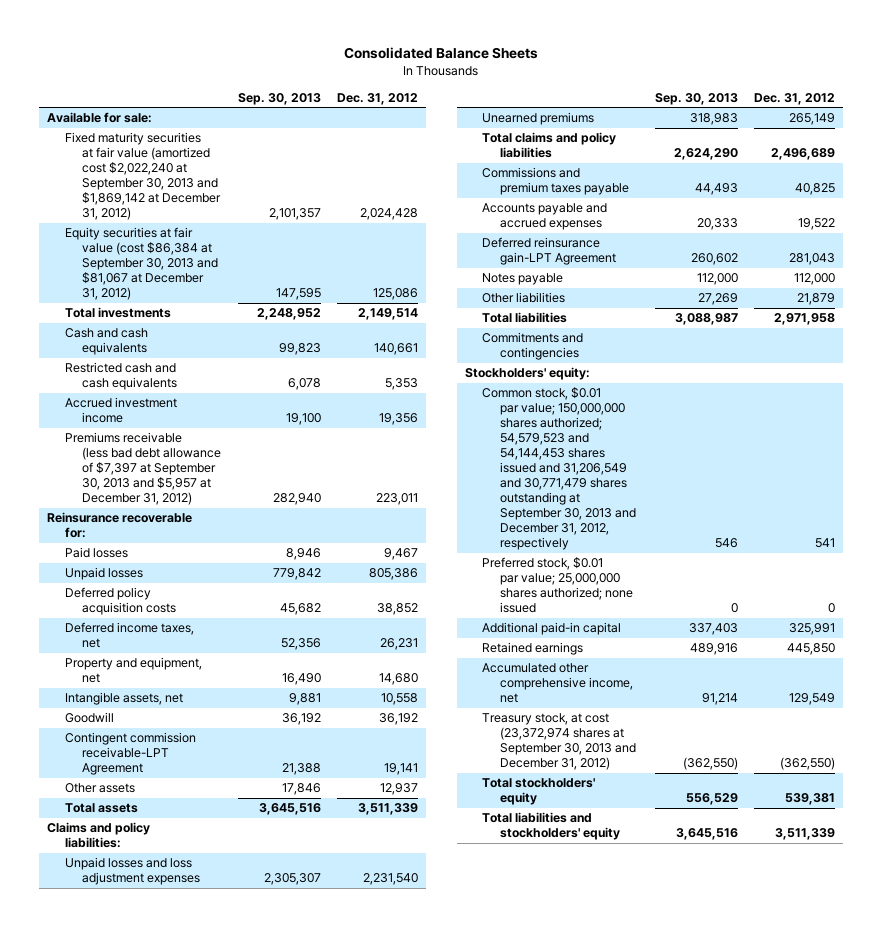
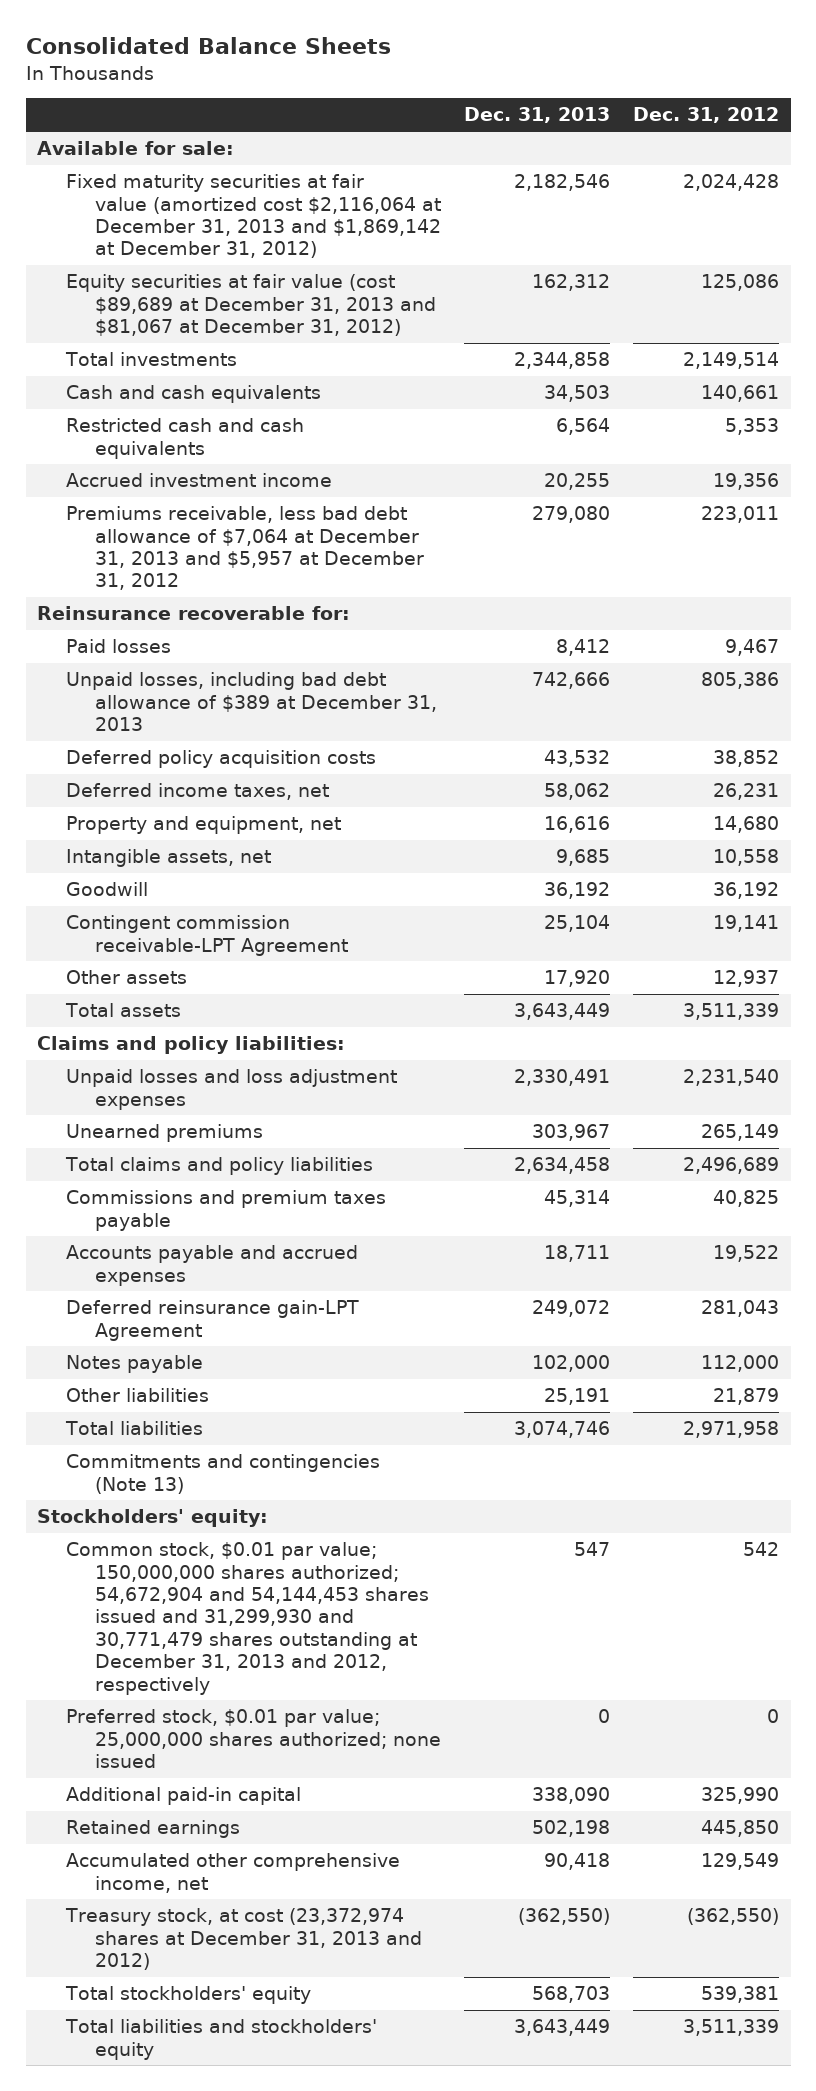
- | Sep. 30, 2013 | Dec. 31, 2012
+ | Dec. 31, 2013 | Dec. 31, 2012
- Fixed maturity securities at fair value (amortized cost $2,022,240 at September 30, 2013 and $1,869,142 at December 31, 2012) | 2,101,357 | 2,024,428
- Equity securities at fair value (cost $86,384 at September 30, 2013 and $81,067 at December 31, 2012) | 147,595 | 125,086
+ Fixed maturity securities at fair value (amortized cost $2,116,064 at December 31, 2013 and $1,869,142 at December 31, 2012) | 2,182,546 | 2,024,428
+ Equity securities at fair value (cost $89,689 at December 31, 2013 and $81,067 at December 31, 2012) | 162,312 | 125,086
- Premiums receivable (less bad debt allowance of $7,397 at September 30, 2013 and $5,957 at December 31, 2012) | 282,940 | 223,011
+ Premiums receivable, less bad debt allowance of $7,064 at December 31, 2013 and $5,957 at December 31, 2012 | 279,080 | 223,011
- Unpaid losses | 779,842 | 805,386
+ Unpaid losses, including bad debt allowance of $389 at December 31, 2013 | 742,666 | 805,386
- Commitments and contingencies
+ Commitments and contingencies (Note 13)
- Common stock, $0.01 par value; 150,000,000 shares authorized; 54,579,523 and 54,144,453 shares issued and 31,206,549 and 30,771,479 shares outstanding at September 30, 2013 and December 31, 2012, respectively | 546 | 541
+ Common stock, $0.01 par value; 150,000,000 shares authorized; 54,672,904 and 54,144,453 shares issued and 31,299,930 and 30,771,479 shares outstanding at December 31, 2013 and 2012, respectively | 547 | 542
- Additional paid-in capital | 337,403 | 325,991
+ Additional paid-in capital | 338,090 | 325,990
- Treasury stock, at cost (23,372,974 shares at September 30, 2013 and December 31, 2012) | (362,550) | (362,550)
+ Treasury stock, at cost (23,372,974 shares at December 31, 2013 and 2012) | (362,550) | (362,550)

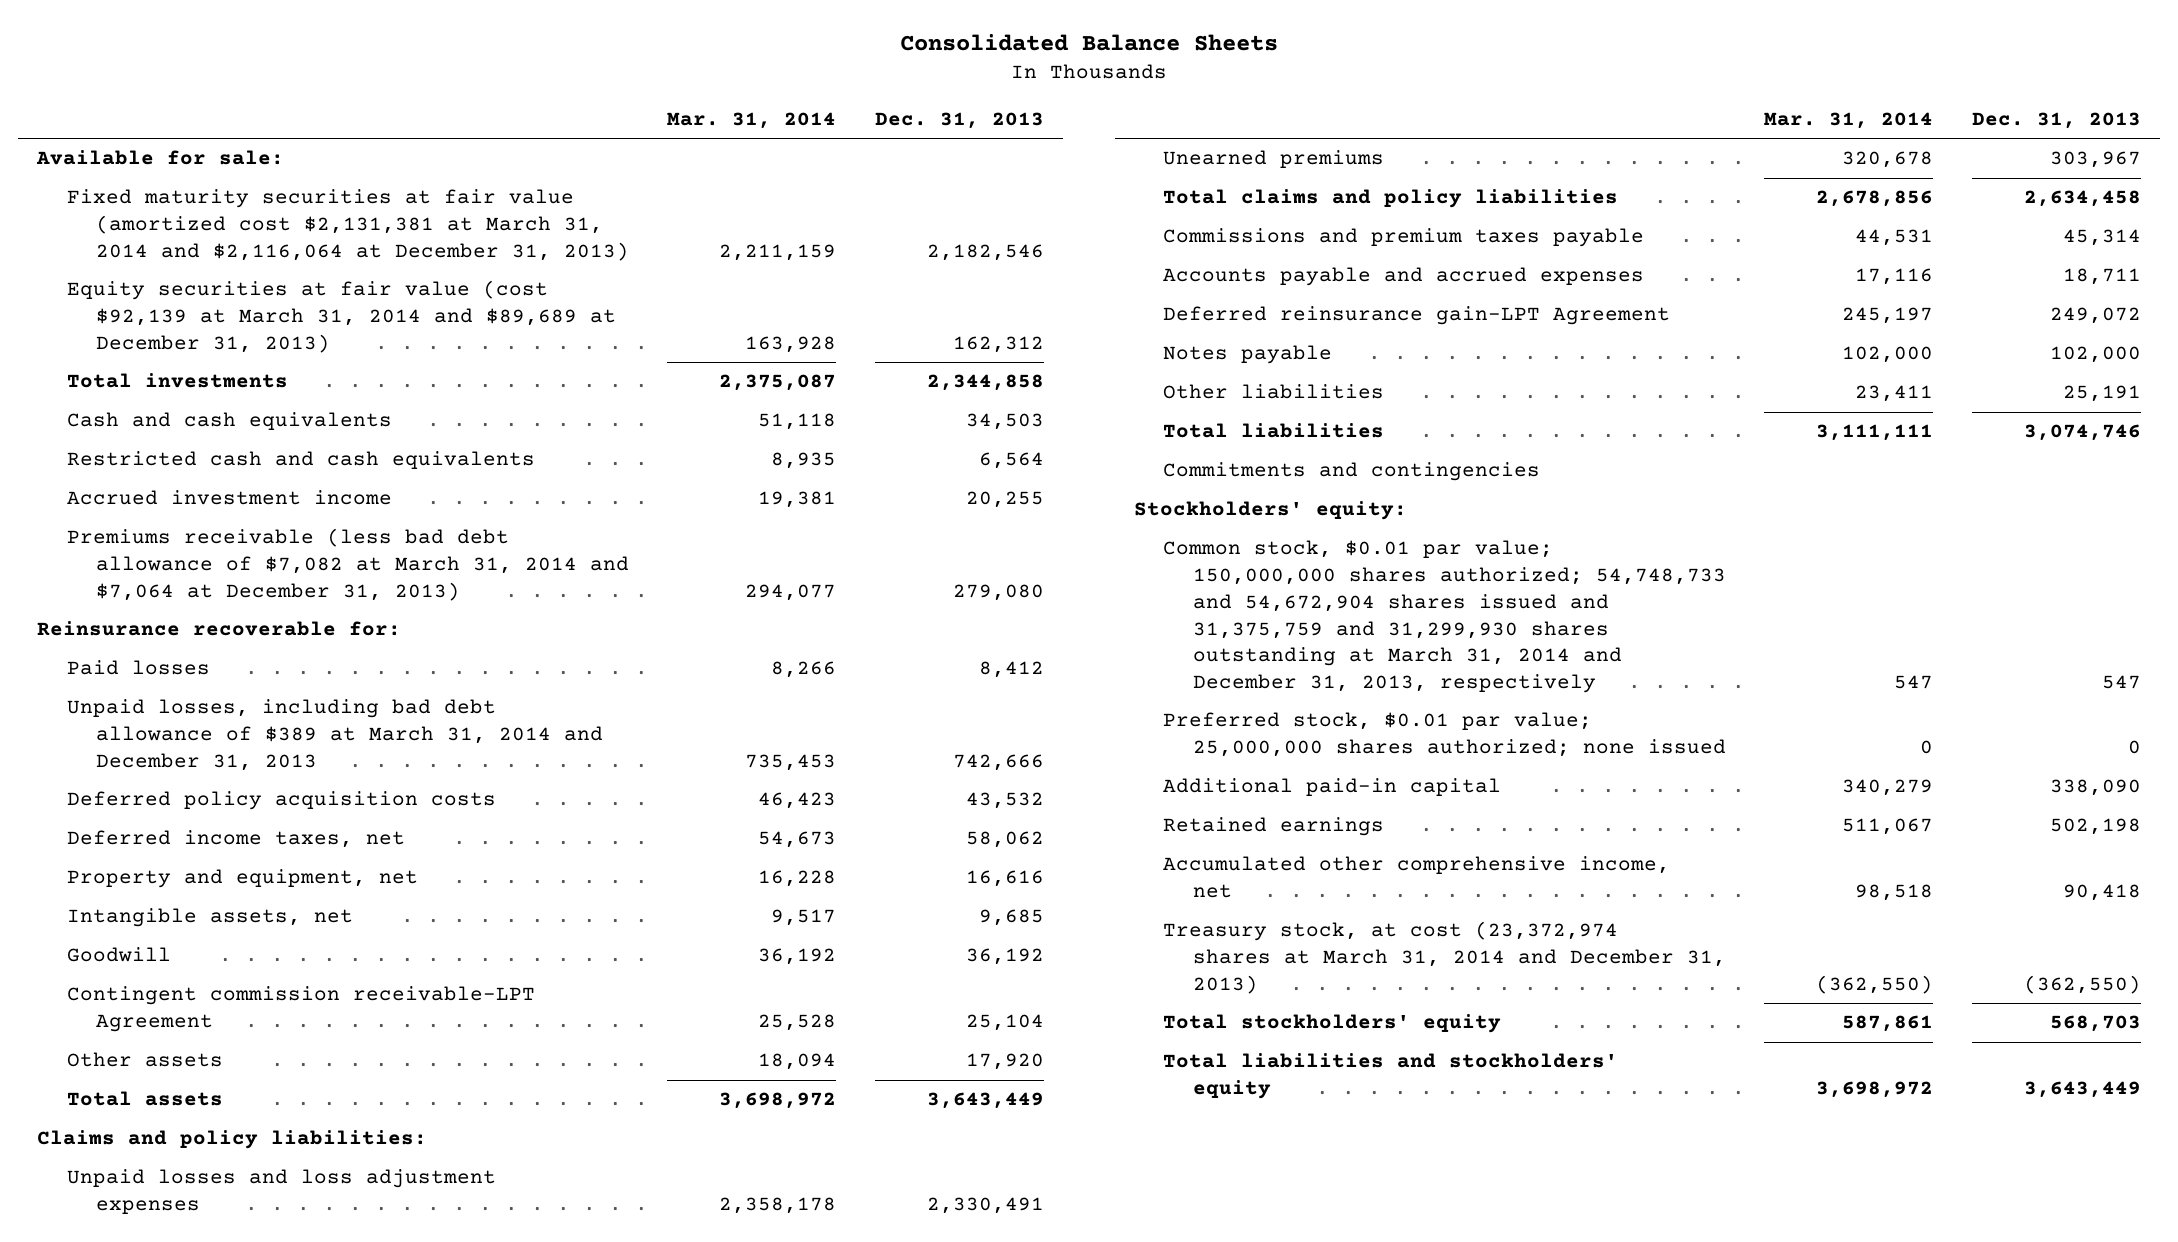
- | Dec. 31, 2013 | Dec. 31, 2012
+ | Mar. 31, 2014 | Dec. 31, 2013
- Fixed maturity securities at fair value (amortized cost $2,116,064 at December 31, 2013 and $1,869,142 at December 31, 2012) | 2,182,546 | 2,024,428
- Equity securities at fair value (cost $89,689 at December 31, 2013 and $81,067 at December 31, 2012) | 162,312 | 125,086
+ Fixed maturity securities at fair value (amortized cost $2,131,381 at March 31, 2014 and $2,116,064 at December 31, 2013) | 2,211,159 | 2,182,546
+ Equity securities at fair value (cost $92,139 at March 31, 2014 and $89,689 at December 31, 2013) | 163,928 | 162,312
- Premiums receivable, less bad debt allowance of $7,064 at December 31, 2013 and $5,957 at December 31, 2012 | 279,080 | 223,011
+ Premiums receivable (less bad debt allowance of $7,082 at March 31, 2014 and $7,064 at December 31, 2013) | 294,077 | 279,080
- Unpaid losses, including bad debt allowance of $389 at December 31, 2013 | 742,666 | 805,386
+ Unpaid losses, including bad debt allowance of $389 at March 31, 2014 and December 31, 2013 | 735,453 | 742,666
- Commitments and contingencies (Note 13)
+ Commitments and contingencies
- Common stock, $0.01 par value; 150,000,000 shares authorized; 54,672,904 and 54,144,453 shares issued and 31,299,930 and 30,771,479 shares outstanding at December 31, 2013 and 2012, respectively | 547 | 542
+ Common stock, $0.01 par value; 150,000,000 shares authorized; 54,748,733 and 54,672,904 shares issued and 31,375,759 and 31,299,930 shares outstanding at March 31, 2014 and December 31, 2013, respectively | 547 | 547
- Treasury stock, at cost (23,372,974 shares at December 31, 2013 and 2012) | (362,550) | (362,550)
+ Treasury stock, at cost (23,372,974 shares at March 31, 2014 and December 31, 2013) | (362,550) | (362,550)

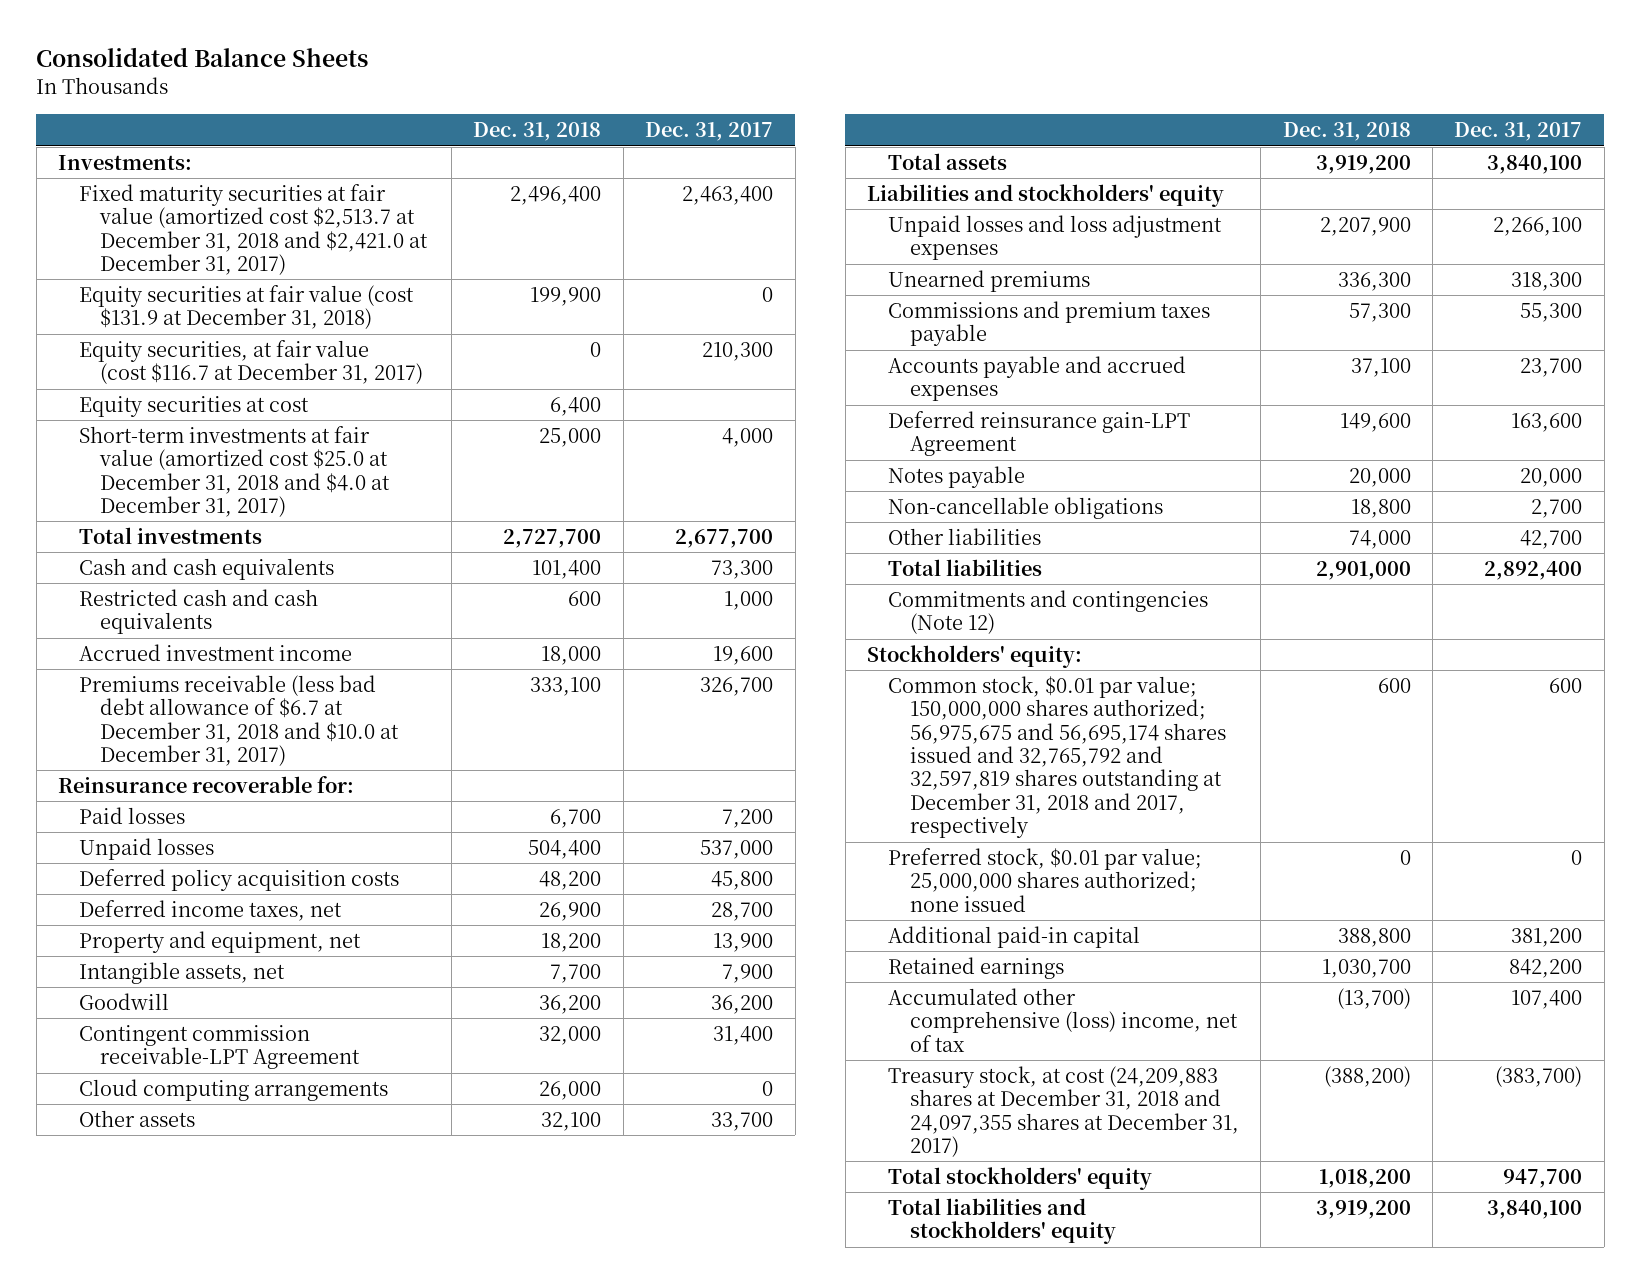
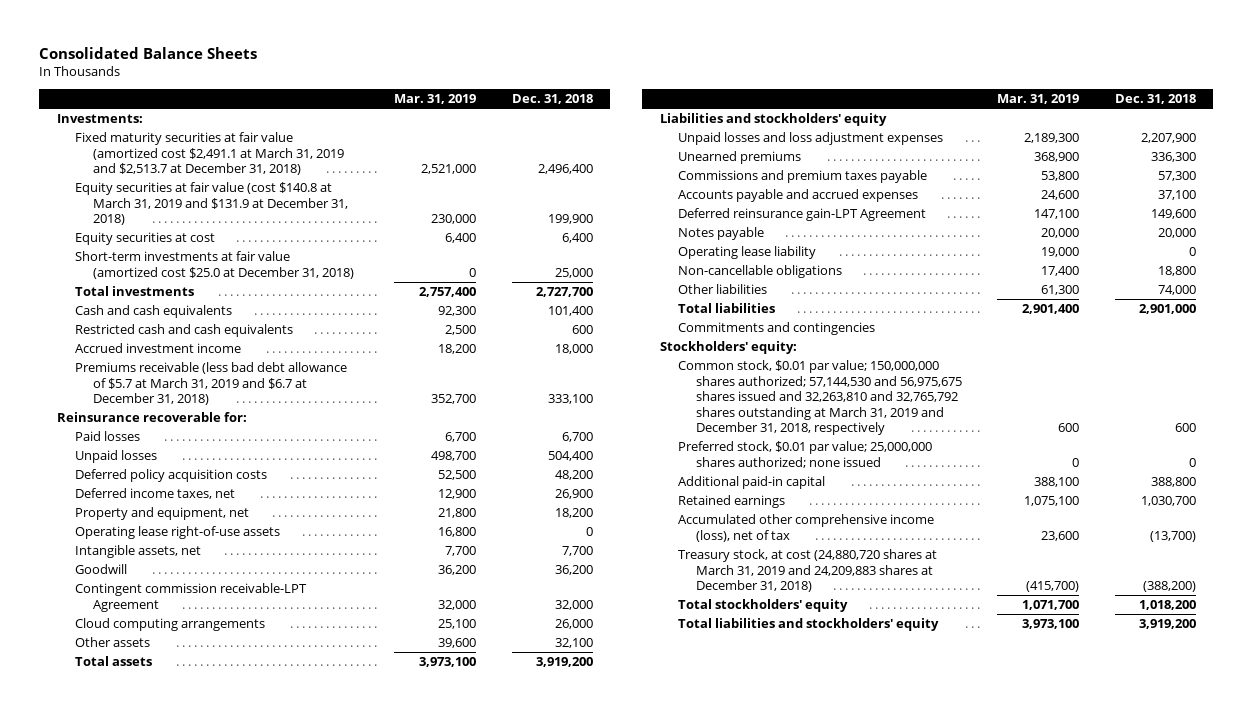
- | Dec. 31, 2018 | Dec. 31, 2017
+ | Mar. 31, 2019 | Dec. 31, 2018
- Fixed maturity securities at fair value (amortized cost $2,513.7 at December 31, 2018 and $2,421.0 at December 31, 2017) | 2,496,400 | 2,463,400
- Equity securities at fair value (cost $131.9 at December 31, 2018) | 199,900 | 0
- Equity securities, at fair value (cost $116.7 at December 31, 2017) | 0 | 210,300
+ Fixed maturity securities at fair value (amortized cost $2,491.1 at March 31, 2019 and $2,513.7 at December 31, 2018) | 2,521,000 | 2,496,400
+ Equity securities at fair value (cost $140.8 at March 31, 2019 and $131.9 at December 31, 2018) | 230,000 | 199,900
- Short-term investments at fair value (amortized cost $25.0 at December 31, 2018 and $4.0 at December 31, 2017) | 25,000 | 4,000
+ Short-term investments at fair value (amortized cost $25.0 at December 31, 2018) | 0 | 25,000
- Premiums receivable (less bad debt allowance of $6.7 at December 31, 2018 and $10.0 at December 31, 2017) | 333,100 | 326,700
+ Premiums receivable (less bad debt allowance of $5.7 at March 31, 2019 and $6.7 at December 31, 2018) | 352,700 | 333,100
+ Operating lease right-of-use assets | 16,800 | 0
+ Operating lease liability | 19,000 | 0
- Commitments and contingencies (Note 12)
+ Commitments and contingencies
- Common stock, $0.01 par value; 150,000,000 shares authorized; 56,975,675 and 56,695,174 shares issued and 32,765,792 and 32,597,819 shares outstanding at December 31, 2018 and 2017, respectively | 600 | 600
+ Common stock, $0.01 par value; 150,000,000 shares authorized; 57,144,530 and 56,975,675 shares issued and 32,263,810 and 32,765,792 shares outstanding at March 31, 2019 and December 31, 2018, respectively | 600 | 600
- Accumulated other comprehensive (loss) income, net of tax | (13,700) | 107,400
- Treasury stock, at cost (24,209,883 shares at December 31, 2018 and 24,097,355 shares at December 31, 2017) | (388,200) | (383,700)
+ Accumulated other comprehensive income (loss), net of tax | 23,600 | (13,700)
+ Treasury stock, at cost (24,880,720 shares at March 31, 2019 and 24,209,883 shares at December 31, 2018) | (415,700) | (388,200)

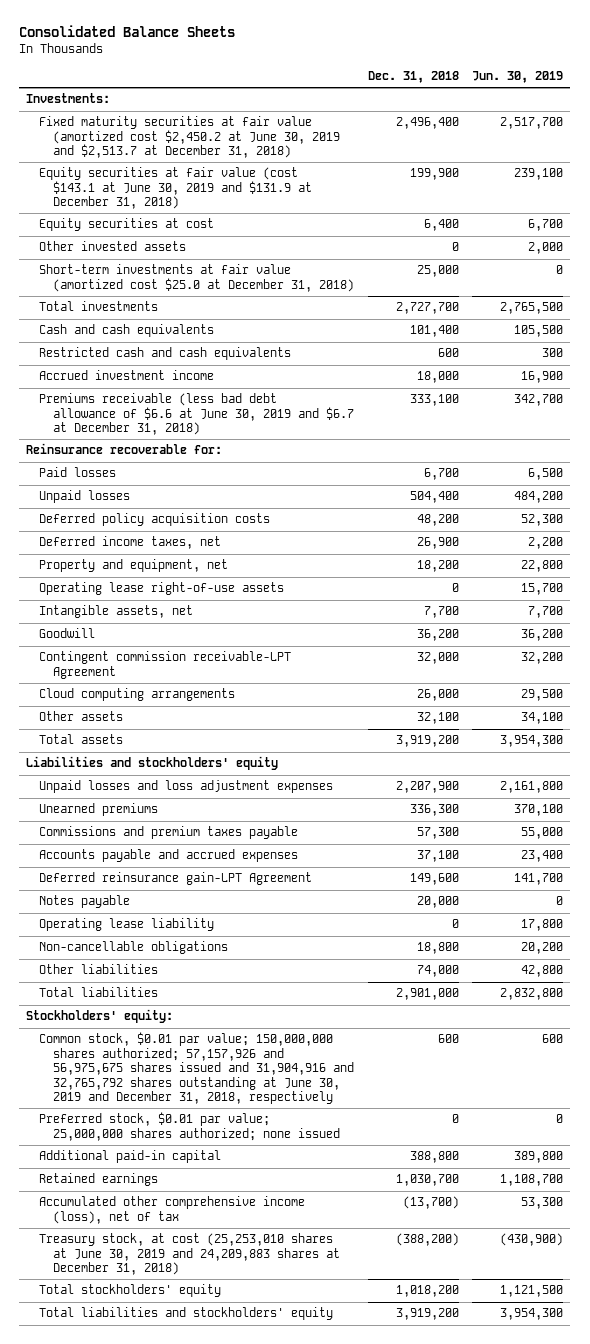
- | Mar. 31, 2019 | Dec. 31, 2018
+ | Dec. 31, 2018 | Jun. 30, 2019
- Fixed maturity securities at fair value (amortized cost $2,491.1 at March 31, 2019 and $2,513.7 at December 31, 2018) | 2,521,000 | 2,496,400
- Equity securities at fair value (cost $140.8 at March 31, 2019 and $131.9 at December 31, 2018) | 230,000 | 199,900
+ Fixed maturity securities at fair value (amortized cost $2,450.2 at June 30, 2019 and $2,513.7 at December 31, 2018) | 2,496,400 | 2,517,700
+ Equity securities at fair value (cost $143.1 at June 30, 2019 and $131.9 at December 31, 2018) | 199,900 | 239,100
+ Other invested assets | 0 | 2,000
- Premiums receivable (less bad debt allowance of $5.7 at March 31, 2019 and $6.7 at December 31, 2018) | 352,700 | 333,100
+ Premiums receivable (less bad debt allowance of $6.6 at June 30, 2019 and $6.7 at December 31, 2018) | 333,100 | 342,700
- Commitments and contingencies
- Common stock, $0.01 par value; 150,000,000 shares authorized; 57,144,530 and 56,975,675 shares issued and 32,263,810 and 32,765,792 shares outstanding at March 31, 2019 and December 31, 2018, respectively | 600 | 600
+ Common stock, $0.01 par value; 150,000,000 shares authorized; 57,157,926 and 56,975,675 shares issued and 31,904,916 and 32,765,792 shares outstanding at June 30, 2019 and December 31, 2018, respectively | 600 | 600
- Treasury stock, at cost (24,880,720 shares at March 31, 2019 and 24,209,883 shares at December 31, 2018) | (415,700) | (388,200)
+ Treasury stock, at cost (25,253,010 shares at June 30, 2019 and 24,209,883 shares at December 31, 2018) | (388,200) | (430,900)

